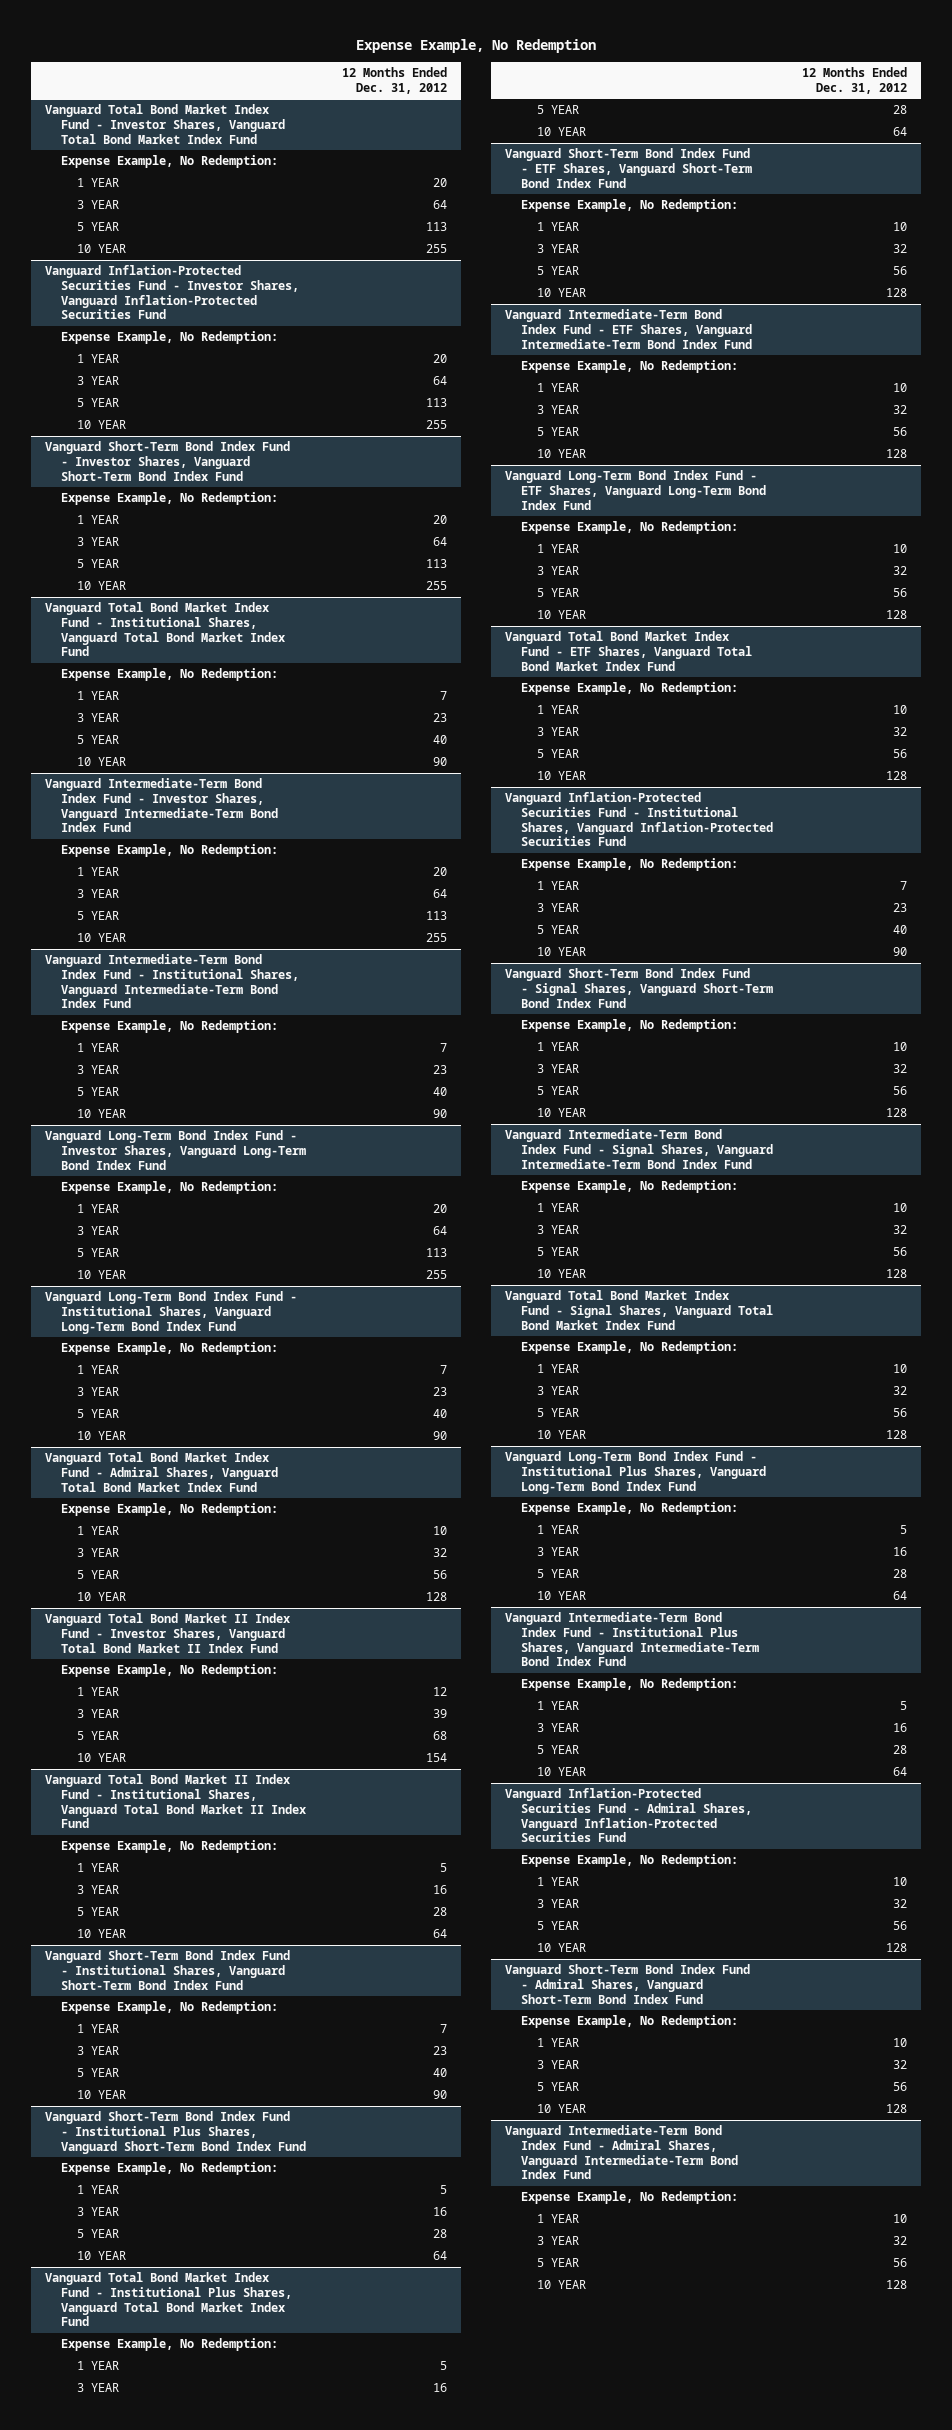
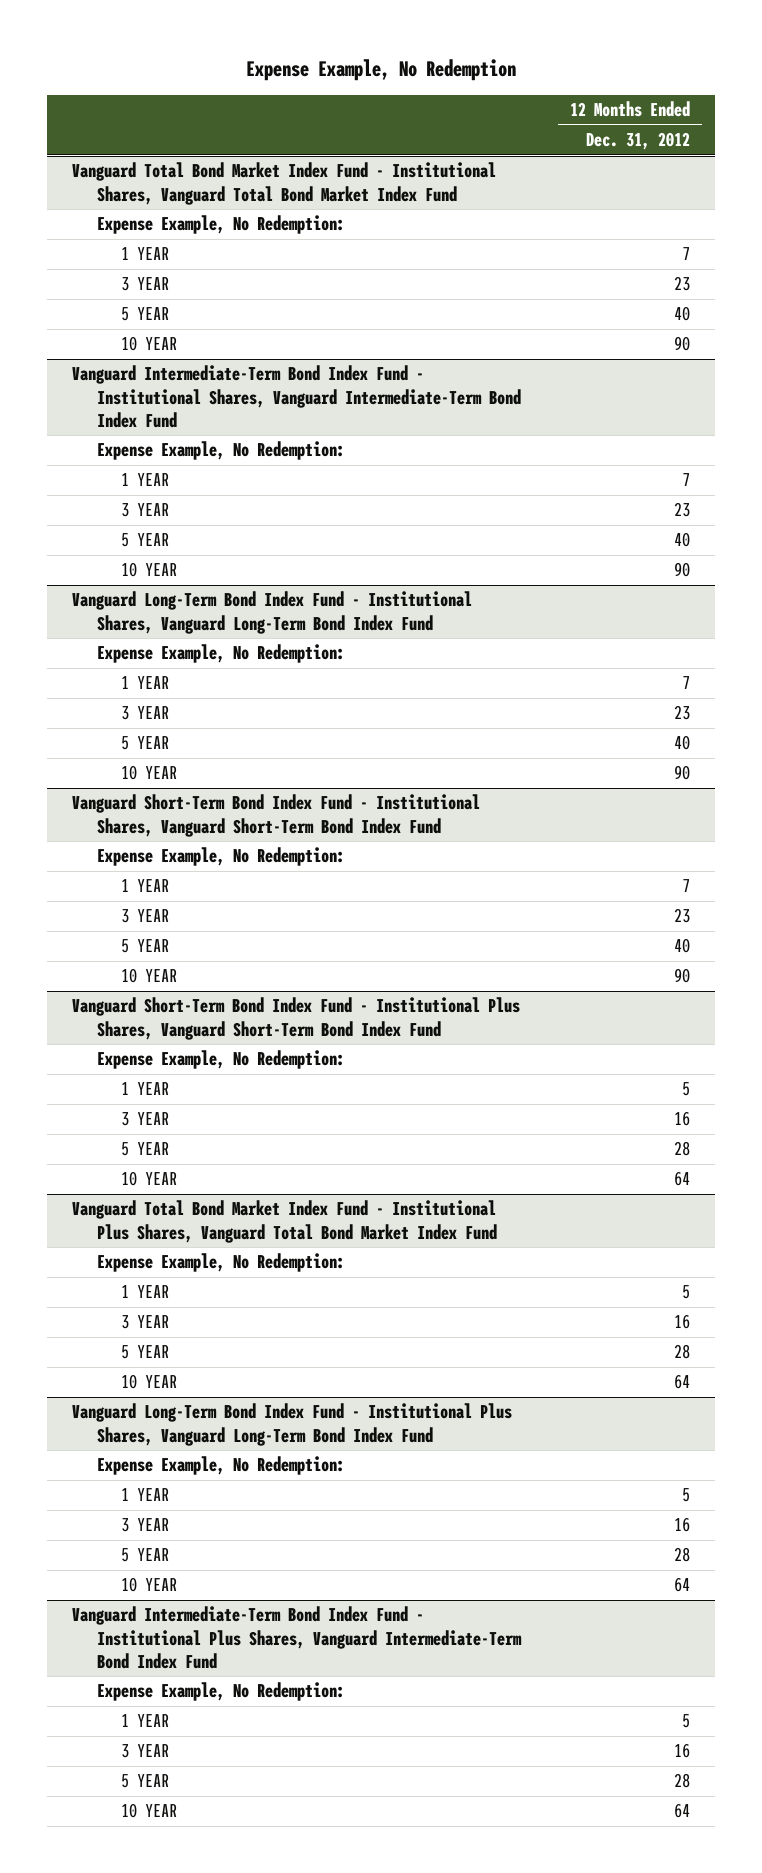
- Vanguard Total Bond Market Index Fund - Investor Shares, Vanguard Total Bond Market Index Fund
- Expense Example, No Redemption:
- 1 YEAR | 20
- 3 YEAR | 64
- 5 YEAR | 113
- 10 YEAR | 255
- Vanguard Inflation-Protected Securities Fund - Investor Shares, Vanguard Inflation-Protected Securities Fund
- Expense Example, No Redemption:
- 1 YEAR | 20
- 3 YEAR | 64
- 5 YEAR | 113
- 10 YEAR | 255
- Vanguard Short-Term Bond Index Fund - Investor Shares, Vanguard Short-Term Bond Index Fund
- Expense Example, No Redemption:
- 1 YEAR | 20
- 3 YEAR | 64
- 5 YEAR | 113
- 10 YEAR | 255
- Vanguard Intermediate-Term Bond Index Fund - Investor Shares, Vanguard Intermediate-Term Bond Index Fund
- Expense Example, No Redemption:
- 1 YEAR | 20
- 3 YEAR | 64
- 5 YEAR | 113
- 10 YEAR | 255
- Vanguard Long-Term Bond Index Fund - Investor Shares, Vanguard Long-Term Bond Index Fund
- Expense Example, No Redemption:
- 1 YEAR | 20
- 3 YEAR | 64
- 5 YEAR | 113
- 10 YEAR | 255
- Vanguard Total Bond Market Index Fund - Admiral Shares, Vanguard Total Bond Market Index Fund
- Expense Example, No Redemption:
- 1 YEAR | 10
- 3 YEAR | 32
- 5 YEAR | 56
- 10 YEAR | 128
- Vanguard Total Bond Market II Index Fund - Investor Shares, Vanguard Total Bond Market II Index Fund
- Expense Example, No Redemption:
- 1 YEAR | 12
- 3 YEAR | 39
- 5 YEAR | 68
- 10 YEAR | 154
- Vanguard Total Bond Market II Index Fund - Institutional Shares, Vanguard Total Bond Market II Index Fund
- Expense Example, No Redemption:
- 1 YEAR | 5
- 3 YEAR | 16
- 5 YEAR | 28
- 10 YEAR | 64
- Vanguard Short-Term Bond Index Fund - ETF Shares, Vanguard Short-Term Bond Index Fund
- Expense Example, No Redemption:
- 1 YEAR | 10
- 3 YEAR | 32
- 5 YEAR | 56
- 10 YEAR | 128
- Vanguard Intermediate-Term Bond Index Fund - ETF Shares, Vanguard Intermediate-Term Bond Index Fund
- Expense Example, No Redemption:
- 1 YEAR | 10
- 3 YEAR | 32
- 5 YEAR | 56
- 10 YEAR | 128
- Vanguard Long-Term Bond Index Fund - ETF Shares, Vanguard Long-Term Bond Index Fund
- Expense Example, No Redemption:
- 1 YEAR | 10
- 3 YEAR | 32
- 5 YEAR | 56
- 10 YEAR | 128
- Vanguard Total Bond Market Index Fund - ETF Shares, Vanguard Total Bond Market Index Fund
- Expense Example, No Redemption:
- 1 YEAR | 10
- 3 YEAR | 32
- 5 YEAR | 56
- 10 YEAR | 128
- Vanguard Inflation-Protected Securities Fund - Institutional Shares, Vanguard Inflation-Protected Securities Fund
- Expense Example, No Redemption:
- 1 YEAR | 7
- 3 YEAR | 23
- 5 YEAR | 40
- 10 YEAR | 90
- Vanguard Short-Term Bond Index Fund - Signal Shares, Vanguard Short-Term Bond Index Fund
- Expense Example, No Redemption:
- 1 YEAR | 10
- 3 YEAR | 32
- 5 YEAR | 56
- 10 YEAR | 128
- Vanguard Intermediate-Term Bond Index Fund - Signal Shares, Vanguard Intermediate-Term Bond Index Fund
- Expense Example, No Redemption:
- 1 YEAR | 10
- 3 YEAR | 32
- 5 YEAR | 56
- 10 YEAR | 128
- Vanguard Total Bond Market Index Fund - Signal Shares, Vanguard Total Bond Market Index Fund
- Expense Example, No Redemption:
- 1 YEAR | 10
- 3 YEAR | 32
- 5 YEAR | 56
- 10 YEAR | 128
- Vanguard Inflation-Protected Securities Fund - Admiral Shares, Vanguard Inflation-Protected Securities Fund
- Expense Example, No Redemption:
- 1 YEAR | 10
- 3 YEAR | 32
- 5 YEAR | 56
- 10 YEAR | 128
- Vanguard Short-Term Bond Index Fund - Admiral Shares, Vanguard Short-Term Bond Index Fund
- Expense Example, No Redemption:
- 1 YEAR | 10
- 3 YEAR | 32
- 5 YEAR | 56
- 10 YEAR | 128
- Vanguard Intermediate-Term Bond Index Fund - Admiral Shares, Vanguard Intermediate-Term Bond Index Fund
- Expense Example, No Redemption:
- 1 YEAR | 10
- 3 YEAR | 32
- 5 YEAR | 56
- 10 YEAR | 128

